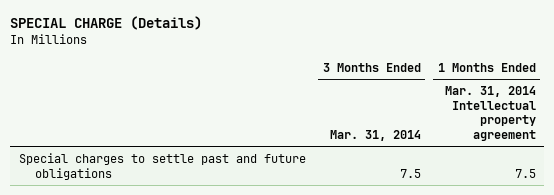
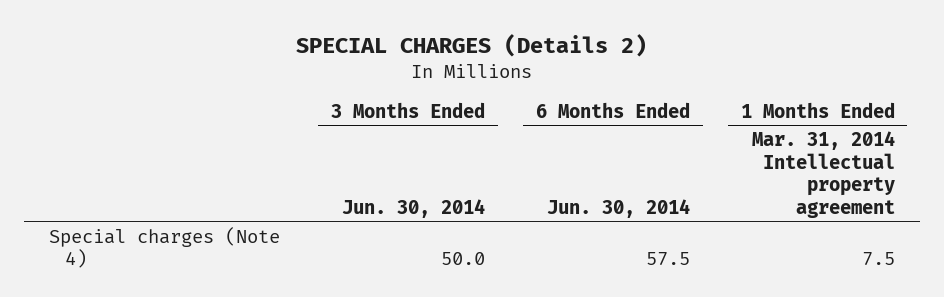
- SPECIAL CHARGE (Details)
+ SPECIAL CHARGES (Details 2)
- | 3 Months Ended Mar. 31, 2014 | 1 Months Ended Mar. 31, 2014 Intellectual property agreement
+ | 3 Months Ended Jun. 30, 2014 | 6 Months Ended Jun. 30, 2014 | 1 Months Ended Mar. 31, 2014 Intellectual property agreement
- Special charges to settle past and future obligations | 7.5 | 7.5
+ Special charges (Note 4) | 50.0 | 57.5 | 7.5

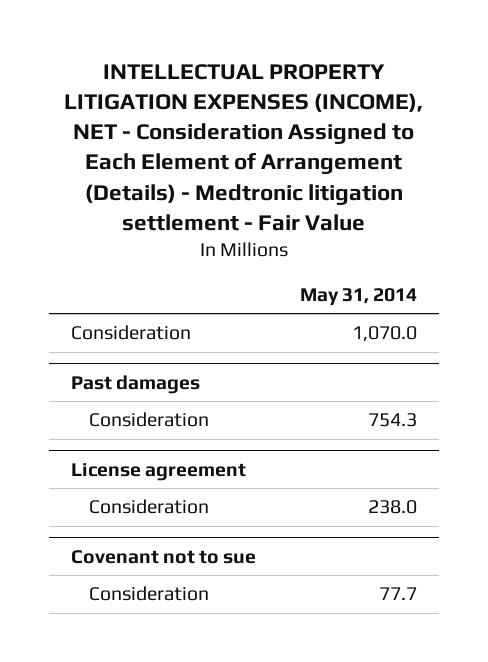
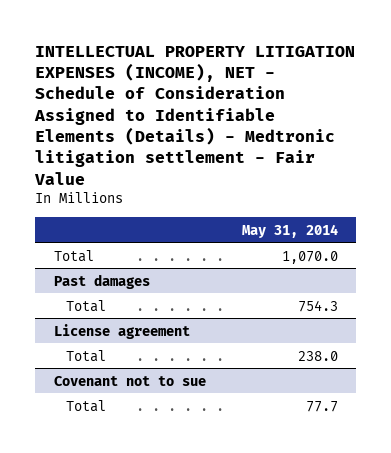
- INTELLECTUAL PROPERTY LITIGATION EXPENSES (INCOME), NET - Consideration Assigned to Each Element of Arrangement (Details) - Medtronic litigation settlement - Fair Value
+ INTELLECTUAL PROPERTY LITIGATION EXPENSES (INCOME), NET - Schedule of Consideration Assigned to Identifiable Elements (Details) - Medtronic litigation settlement - Fair Value
- Consideration | 1,070.0
+ Total | 1,070.0
@ Past damages
- Consideration | 754.3
+ Total | 754.3
@ License agreement
- Consideration | 238.0
+ Total | 238.0
@ Covenant not to sue
- Consideration | 77.7
+ Total | 77.7

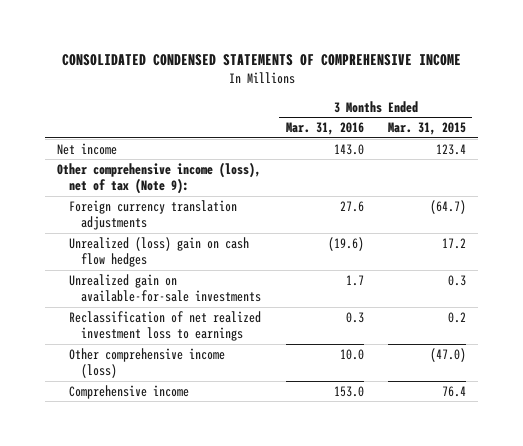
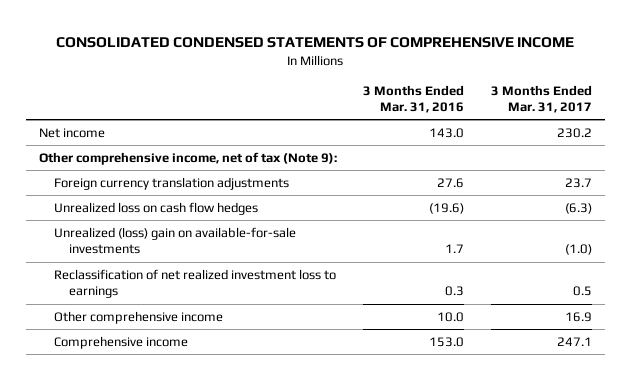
- | 3 Months Ended Mar. 31, 2016 | 3 Months Ended Mar. 31, 2015
+ | 3 Months Ended Mar. 31, 2016 | 3 Months Ended Mar. 31, 2017
- Other comprehensive income (loss), net of tax (Note 9):
+ Other comprehensive income, net of tax (Note 9):
- Unrealized (loss) gain on cash flow hedges | (19.6) | 17.2
- Unrealized gain on available-for-sale investments | 1.7 | 0.3
+ Unrealized loss on cash flow hedges | (19.6) | (6.3)
+ Unrealized (loss) gain on available-for-sale investments | 1.7 | (1.0)
- Other comprehensive income (loss) | 10.0 | (47.0)
+ Other comprehensive income | 10.0 | 16.9

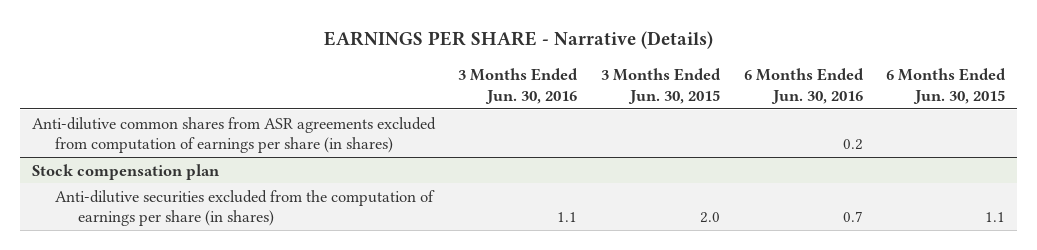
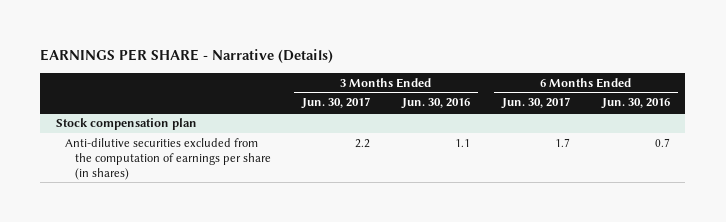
- | 3 Months Ended Jun. 30, 2016 | 3 Months Ended Jun. 30, 2015 | 6 Months Ended Jun. 30, 2016 | 6 Months Ended Jun. 30, 2015
+ | 3 Months Ended Jun. 30, 2017 | 3 Months Ended Jun. 30, 2016 | 6 Months Ended Jun. 30, 2017 | 6 Months Ended Jun. 30, 2016
- Anti-dilutive common shares from ASR agreements excluded from computation of earnings per share (in shares) | | | 0.2 |

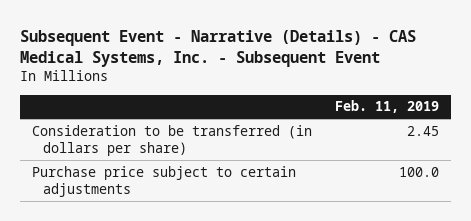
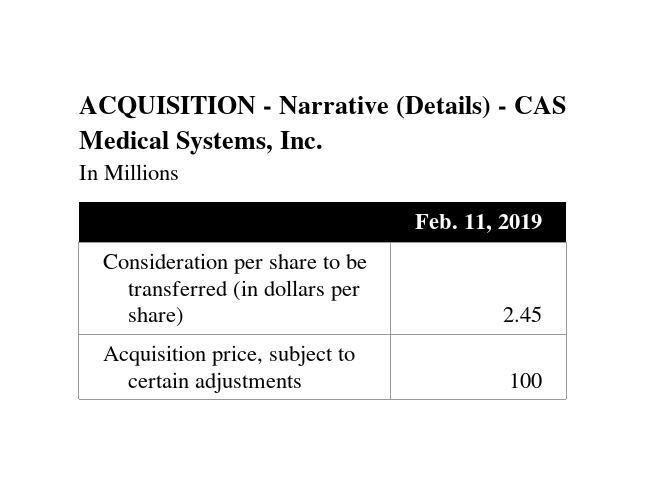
- Subsequent Event - Narrative (Details) - CAS Medical Systems, Inc. - Subsequent Event
+ ACQUISITION - Narrative (Details) - CAS Medical Systems, Inc.
- Consideration to be transferred (in dollars per share) | 2.45
- Purchase price subject to certain adjustments | 100.0
+ Consideration per share to be transferred (in dollars per share) | 2.45
+ Acquisition price, subject to certain adjustments | 100

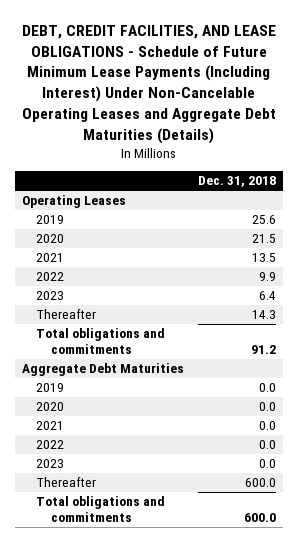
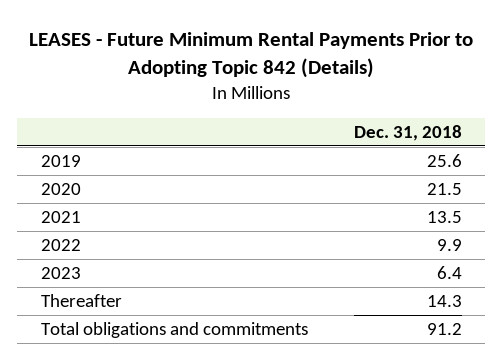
- DEBT, CREDIT FACILITIES, AND LEASE OBLIGATIONS - Schedule of Future Minimum Lease Payments (Including Interest) Under Non-Cancelable Operating Leases and Aggregate Debt Maturities (Details)
+ LEASES - Future Minimum Rental Payments Prior to Adopting Topic 842 (Details)
- Operating Leases
- Aggregate Debt Maturities
- 2019 | 0.0
- 2020 | 0.0
- 2021 | 0.0
- 2022 | 0.0
- 2023 | 0.0
- Thereafter | 600.0
- Total obligations and commitments | 600.0

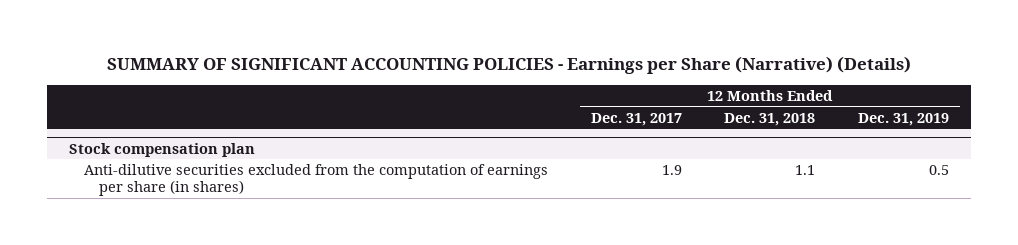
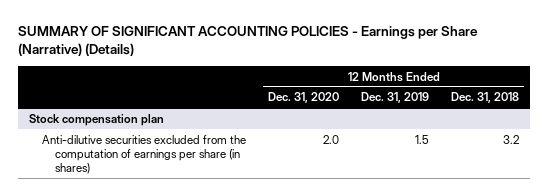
- | 12 Months Ended Dec. 31, 2017 | 12 Months Ended Dec. 31, 2018 | 12 Months Ended Dec. 31, 2019
+ | 12 Months Ended Dec. 31, 2020 | 12 Months Ended Dec. 31, 2019 | 12 Months Ended Dec. 31, 2018
@ Stock compensation plan
- Anti-dilutive securities excluded from the computation of earnings per share (in shares) | 1.9 | 1.1 | 0.5
+ Anti-dilutive securities excluded from the computation of earnings per share (in shares) | 2.0 | 1.5 | 3.2

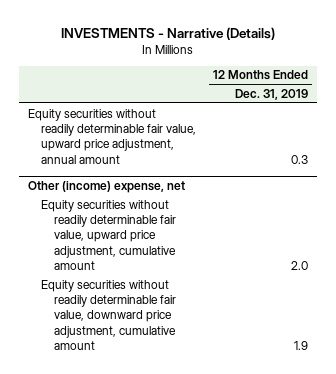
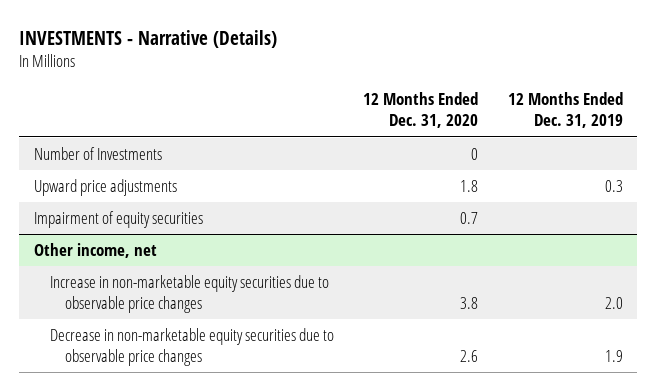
- | 12 Months Ended Dec. 31, 2019
+ | 12 Months Ended Dec. 31, 2020 | 12 Months Ended Dec. 31, 2019
- Equity securities without readily determinable fair value, upward price adjustment, annual amount | 0.3
- Other (income) expense, net
- Equity securities without readily determinable fair value, upward price adjustment, cumulative amount | 2.0
- Equity securities without readily determinable fair value, downward price adjustment, cumulative amount | 1.9
+ Number of Investments | 0 |
+ Upward price adjustments | 1.8 | 0.3
+ Impairment of equity securities | 0.7 |
+ Other income, net
+ Increase in non-marketable equity securities due to observable price changes | 3.8 | 2.0
+ Decrease in non-marketable equity securities due to observable price changes | 2.6 | 1.9

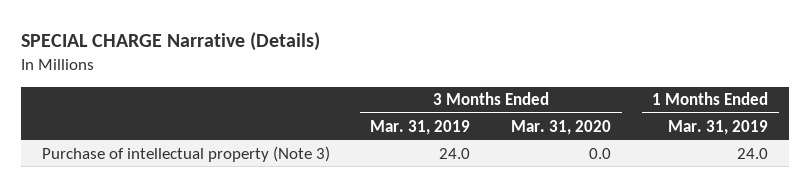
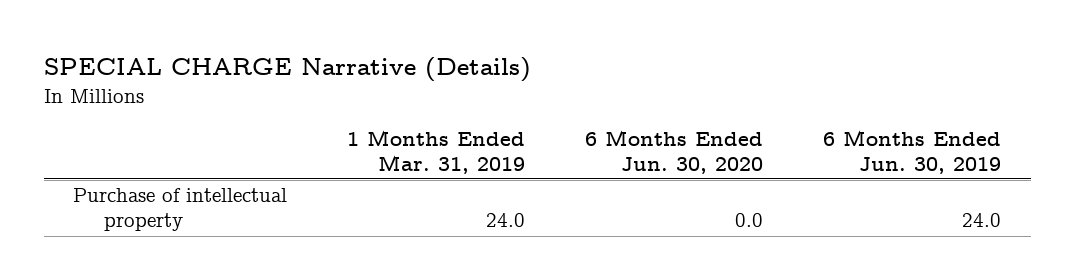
- | 3 Months Ended Mar. 31, 2019 | 3 Months Ended Mar. 31, 2020 | 1 Months Ended Mar. 31, 2019
+ | 1 Months Ended Mar. 31, 2019 | 6 Months Ended Jun. 30, 2020 | 6 Months Ended Jun. 30, 2019
- Purchase of intellectual property (Note 3) | 24.0 | 0.0 | 24.0
+ Purchase of intellectual property | 24.0 | 0.0 | 24.0

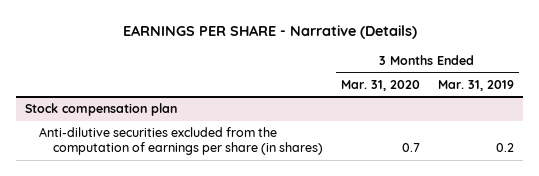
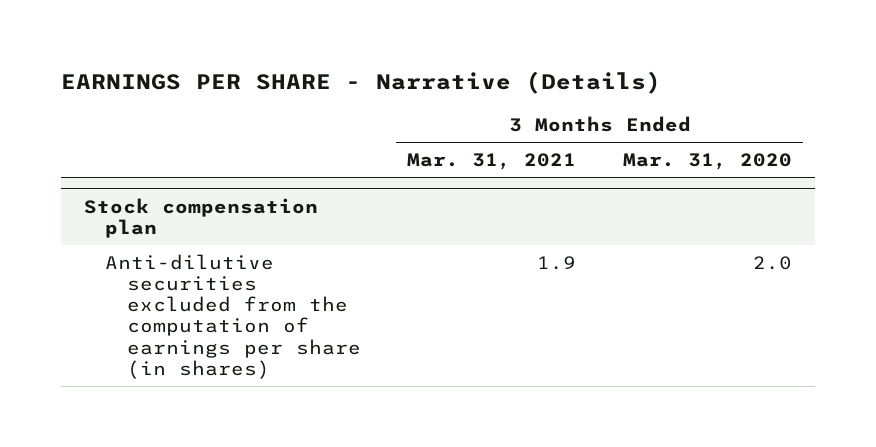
- | 3 Months Ended Mar. 31, 2020 | 3 Months Ended Mar. 31, 2019
+ | 3 Months Ended Mar. 31, 2021 | 3 Months Ended Mar. 31, 2020
@ Stock compensation plan
- Anti-dilutive securities excluded from the computation of earnings per share (in shares) | 0.7 | 0.2
+ Anti-dilutive securities excluded from the computation of earnings per share (in shares) | 1.9 | 2.0

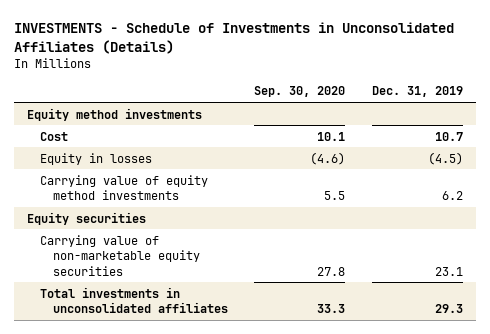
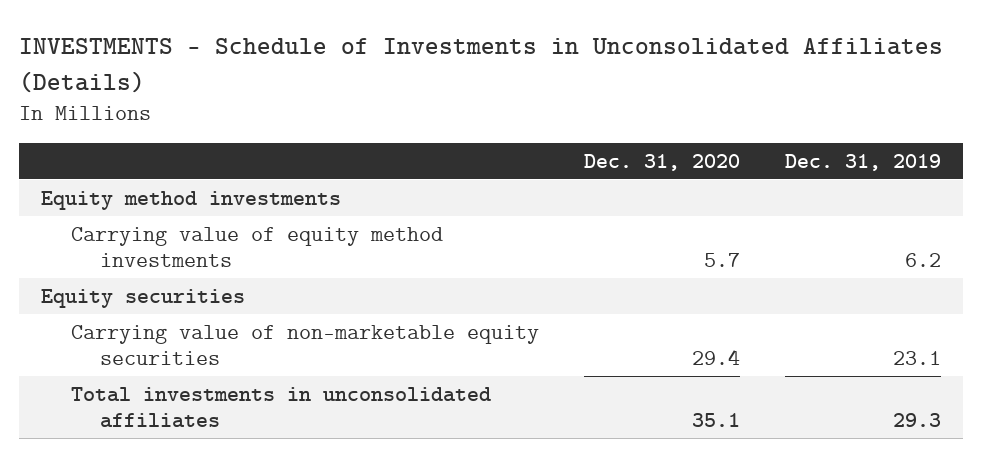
- | Sep. 30, 2020 | Dec. 31, 2019
+ | Dec. 31, 2020 | Dec. 31, 2019
- Cost | 10.1 | 10.7
- Equity in losses | (4.6) | (4.5)

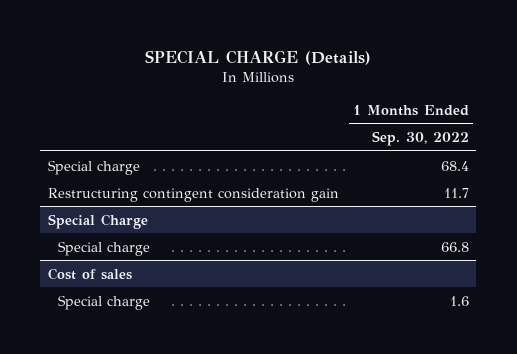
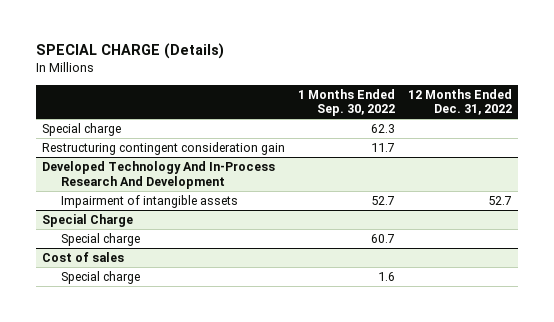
- | 1 Months Ended Sep. 30, 2022
+ | 1 Months Ended Sep. 30, 2022 | 12 Months Ended Dec. 31, 2022
- Special charge | 68.4
+ Special charge | 62.3 |
+ Developed Technology And In-Process Research And Development
+ Impairment of intangible assets | 52.7 | 52.7
@ Special Charge
- Special charge | 66.8
+ Special charge | 60.7 |

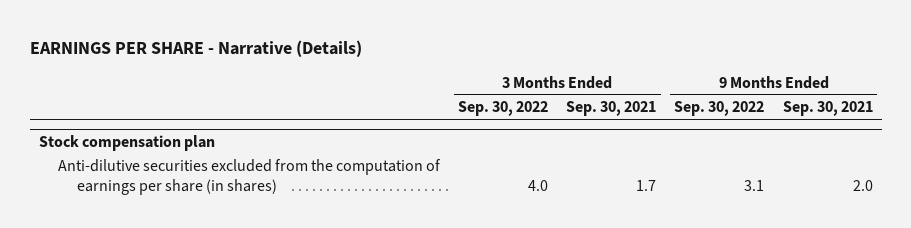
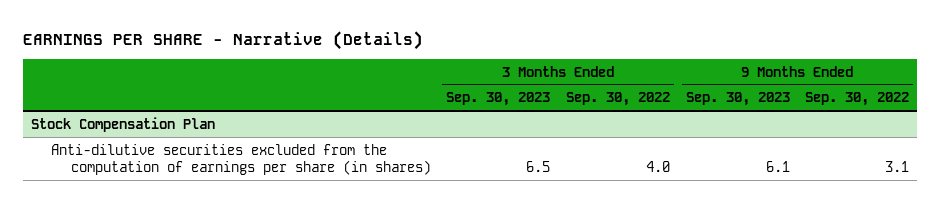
- | 3 Months Ended Sep. 30, 2022 | 3 Months Ended Sep. 30, 2021 | 9 Months Ended Sep. 30, 2022 | 9 Months Ended Sep. 30, 2021
+ | 3 Months Ended Sep. 30, 2023 | 3 Months Ended Sep. 30, 2022 | 9 Months Ended Sep. 30, 2023 | 9 Months Ended Sep. 30, 2022
- Stock compensation plan
+ Stock Compensation Plan

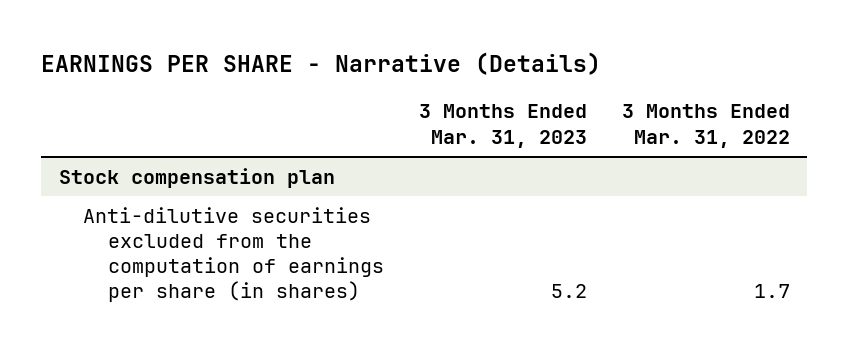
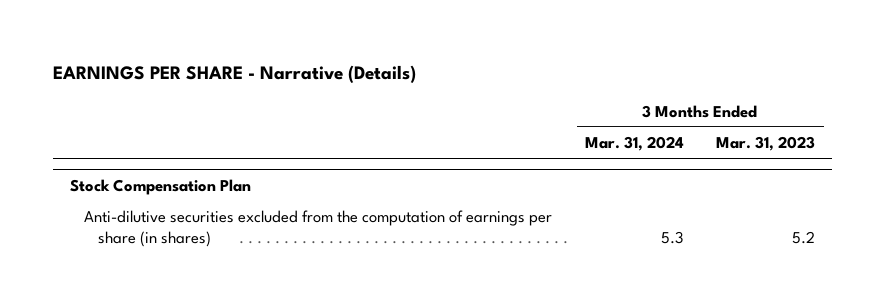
- | 3 Months Ended Mar. 31, 2023 | 3 Months Ended Mar. 31, 2022
+ | 3 Months Ended Mar. 31, 2024 | 3 Months Ended Mar. 31, 2023
- Stock compensation plan
+ Stock Compensation Plan

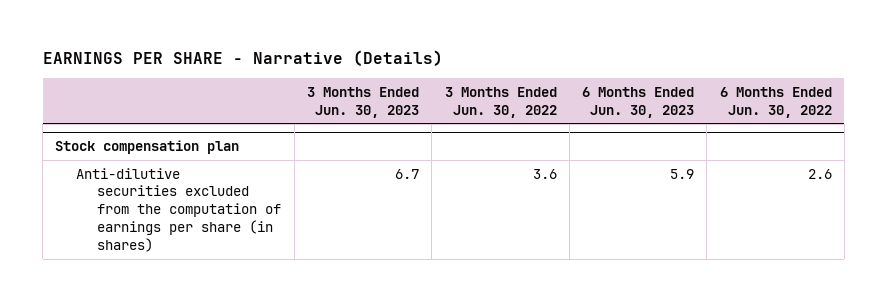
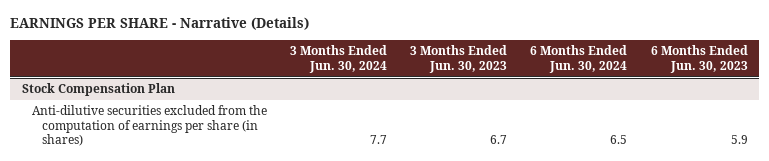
- | 3 Months Ended Jun. 30, 2023 | 3 Months Ended Jun. 30, 2022 | 6 Months Ended Jun. 30, 2023 | 6 Months Ended Jun. 30, 2022
+ | 3 Months Ended Jun. 30, 2024 | 3 Months Ended Jun. 30, 2023 | 6 Months Ended Jun. 30, 2024 | 6 Months Ended Jun. 30, 2023
- Stock compensation plan
+ Stock Compensation Plan

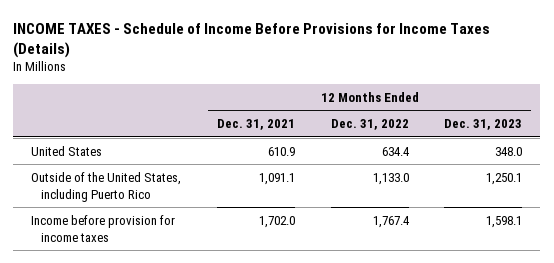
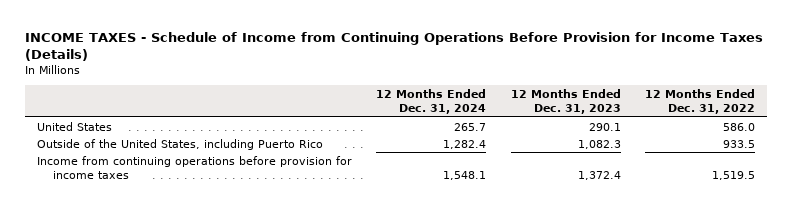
- INCOME TAXES - Schedule of Income Before Provisions for Income Taxes (Details)
+ INCOME TAXES - Schedule of Income from Continuing Operations Before Provision for Income Taxes (Details)
- | 12 Months Ended Dec. 31, 2021 | 12 Months Ended Dec. 31, 2022 | 12 Months Ended Dec. 31, 2023
+ | 12 Months Ended Dec. 31, 2024 | 12 Months Ended Dec. 31, 2023 | 12 Months Ended Dec. 31, 2022
- United States | 610.9 | 634.4 | 348.0
- Outside of the United States, including Puerto Rico | 1,091.1 | 1,133.0 | 1,250.1
- Income before provision for income taxes | 1,702.0 | 1,767.4 | 1,598.1
+ United States | 265.7 | 290.1 | 586.0
+ Outside of the United States, including Puerto Rico | 1,282.4 | 1,082.3 | 933.5
+ Income from continuing operations before provision for income taxes | 1,548.1 | 1,372.4 | 1,519.5

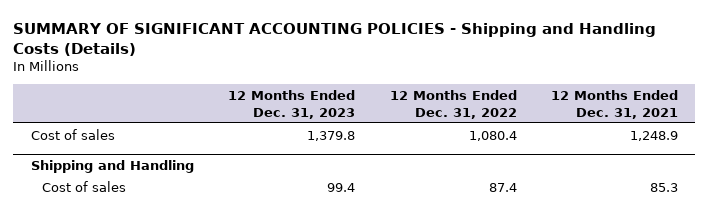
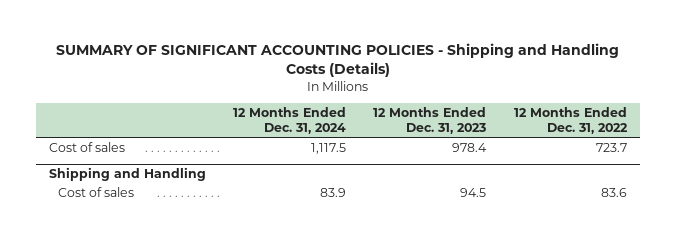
- | 12 Months Ended Dec. 31, 2023 | 12 Months Ended Dec. 31, 2022 | 12 Months Ended Dec. 31, 2021
+ | 12 Months Ended Dec. 31, 2024 | 12 Months Ended Dec. 31, 2023 | 12 Months Ended Dec. 31, 2022
- Cost of sales | 1,379.8 | 1,080.4 | 1,248.9
+ Cost of sales | 1,117.5 | 978.4 | 723.7
@ Shipping and Handling
- Cost of sales | 99.4 | 87.4 | 85.3
+ Cost of sales | 83.9 | 94.5 | 83.6

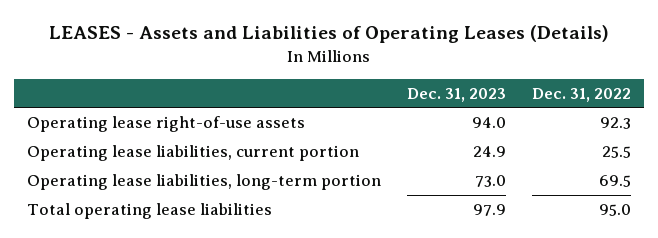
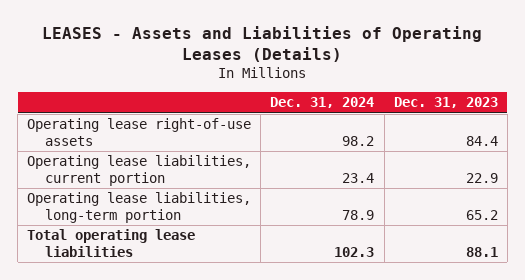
- | Dec. 31, 2023 | Dec. 31, 2022
+ | Dec. 31, 2024 | Dec. 31, 2023
- Operating lease right-of-use assets | 94.0 | 92.3
- Operating lease liabilities, current portion | 24.9 | 25.5
- Operating lease liabilities, long-term portion | 73.0 | 69.5
- Total operating lease liabilities | 97.9 | 95.0
+ Operating lease right-of-use assets | 98.2 | 84.4
+ Operating lease liabilities, current portion | 23.4 | 22.9
+ Operating lease liabilities, long-term portion | 78.9 | 65.2
+ Total operating lease liabilities | 102.3 | 88.1

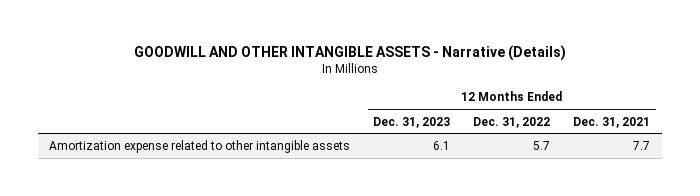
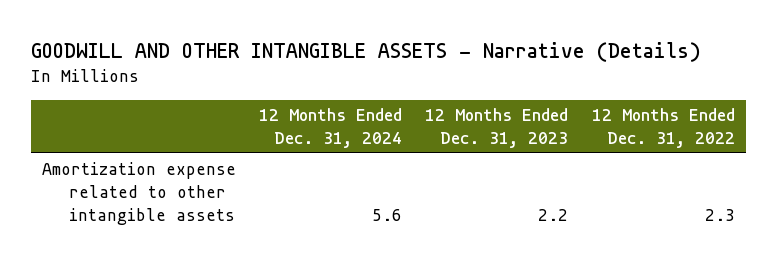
- | 12 Months Ended Dec. 31, 2023 | 12 Months Ended Dec. 31, 2022 | 12 Months Ended Dec. 31, 2021
+ | 12 Months Ended Dec. 31, 2024 | 12 Months Ended Dec. 31, 2023 | 12 Months Ended Dec. 31, 2022
- Amortization expense related to other intangible assets | 6.1 | 5.7 | 7.7
+ Amortization expense related to other intangible assets | 5.6 | 2.2 | 2.3

